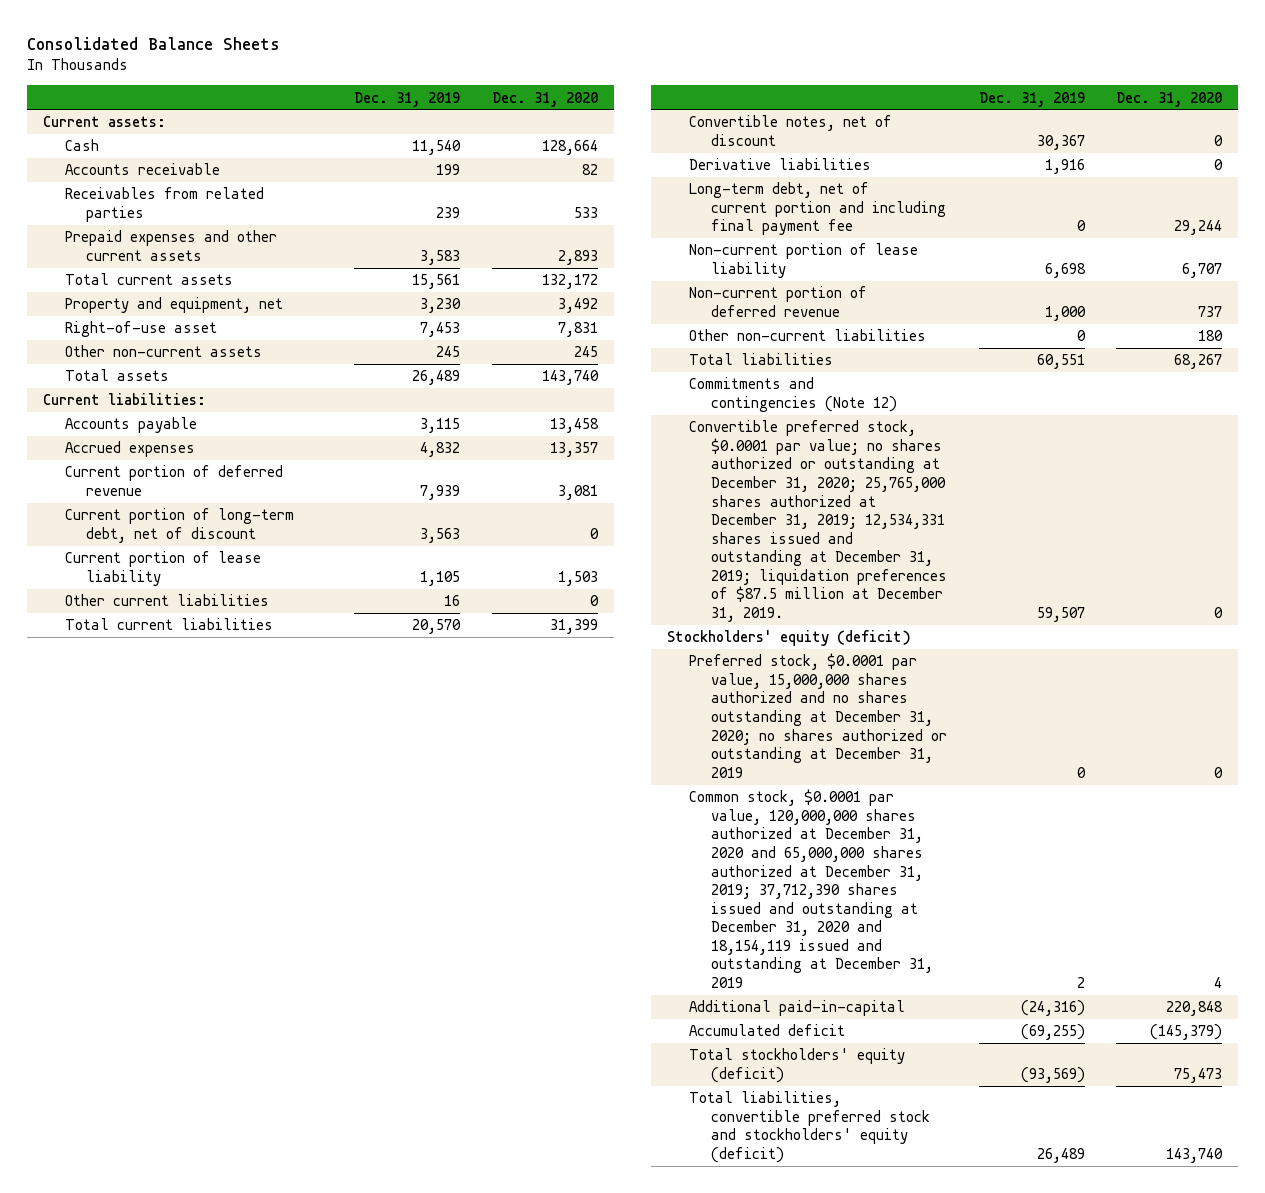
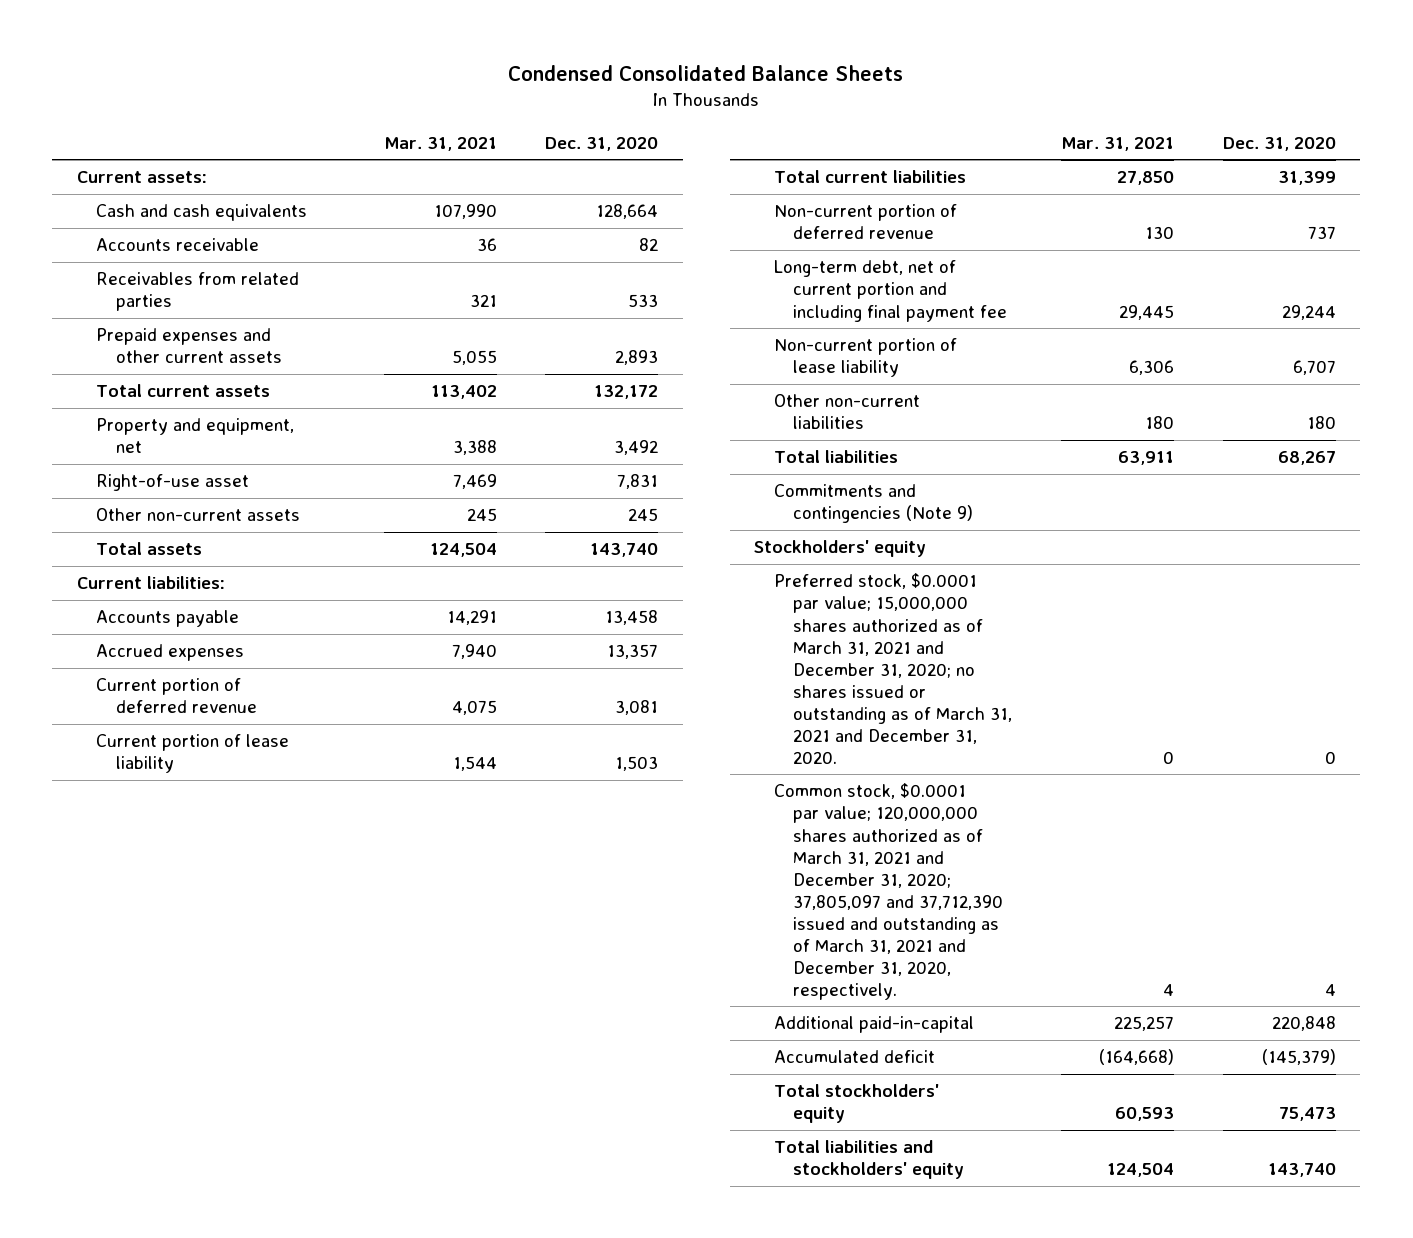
- Consolidated Balance Sheets
+ Condensed Consolidated Balance Sheets
- | Dec. 31, 2019 | Dec. 31, 2020
+ | Mar. 31, 2021 | Dec. 31, 2020
- Cash | 11,540 | 128,664
+ Cash and cash equivalents | 107,990 | 128,664
- Current portion of long-term debt, net of discount | 3,563 | 0
- Other current liabilities | 16 | 0
- Convertible notes, net of discount | 30,367 | 0
- Derivative liabilities | 1,916 | 0
moved up: Non-current portion of deferred revenue | 130 | 737
- Commitments and contingencies (Note 12)
- Convertible preferred stock, $0.0001 par value; no shares authorized or outstanding at December 31, 2020; 25,765,000 shares authorized at December 31, 2019; 12,534,331 shares issued and outstanding at December 31, 2019; liquidation preferences of $87.5 million at December 31, 2019. | 59,507 | 0
- Stockholders' equity (deficit)
- Preferred stock, $0.0001 par value, 15,000,000 shares authorized and no shares outstanding at December 31, 2020; no shares authorized or outstanding at December 31, 2019 | 0 | 0
- Common stock, $0.0001 par value, 120,000,000 shares authorized at December 31, 2020 and 65,000,000 shares authorized at December 31, 2019; 37,712,390 shares issued and outstanding at December 31, 2020 and 18,154,119 issued and outstanding at December 31, 2019 | 2 | 4
+ Commitments and contingencies (Note 9)
+ Stockholders' equity
+ Preferred stock, $0.0001 par value; 15,000,000 shares authorized as of March 31, 2021 and December 31, 2020; no shares issued or outstanding as of March 31, 2021 and December 31, 2020. | 0 | 0
+ Common stock, $0.0001 par value; 120,000,000 shares authorized as of March 31, 2021 and December 31, 2020; 37,805,097 and 37,712,390 issued and outstanding as of March 31, 2021 and December 31, 2020, respectively. | 4 | 4
- Total stockholders' equity (deficit) | (93,569) | 75,473
- Total liabilities, convertible preferred stock and stockholders' equity (deficit) | 26,489 | 143,740
+ Total stockholders' equity | 60,593 | 75,473
+ Total liabilities and stockholders' equity | 124,504 | 143,740

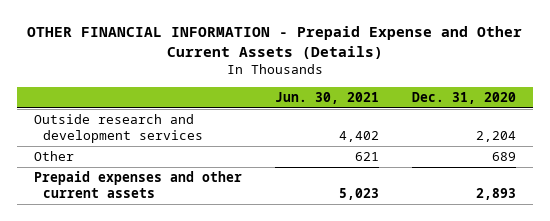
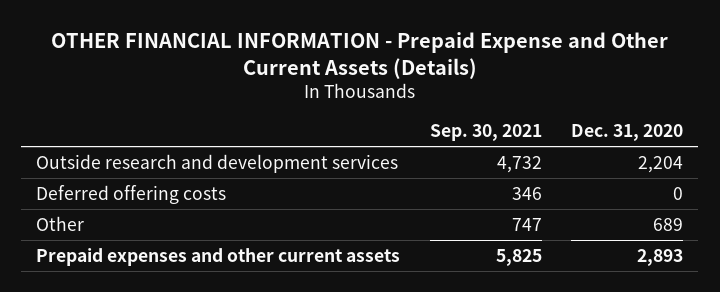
- | Jun. 30, 2021 | Dec. 31, 2020
+ | Sep. 30, 2021 | Dec. 31, 2020
+ Deferred offering costs | 346 | 0

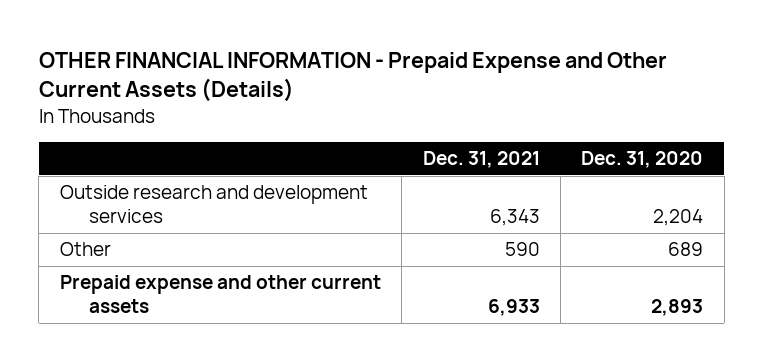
- | Sep. 30, 2021 | Dec. 31, 2020
+ | Dec. 31, 2021 | Dec. 31, 2020
- Deferred offering costs | 346 | 0
- Prepaid expenses and other current assets | 5,825 | 2,893
+ Prepaid expense and other current assets | 6,933 | 2,893

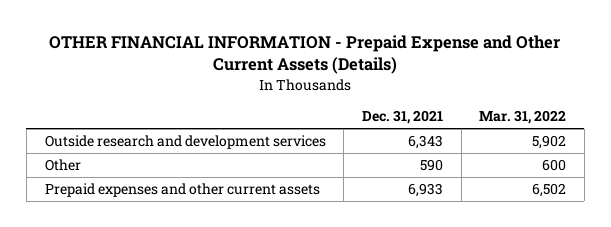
- | Dec. 31, 2021 | Dec. 31, 2020
+ | Dec. 31, 2021 | Mar. 31, 2022
- Prepaid expense and other current assets | 6,933 | 2,893
+ Prepaid expenses and other current assets | 6,933 | 6,502

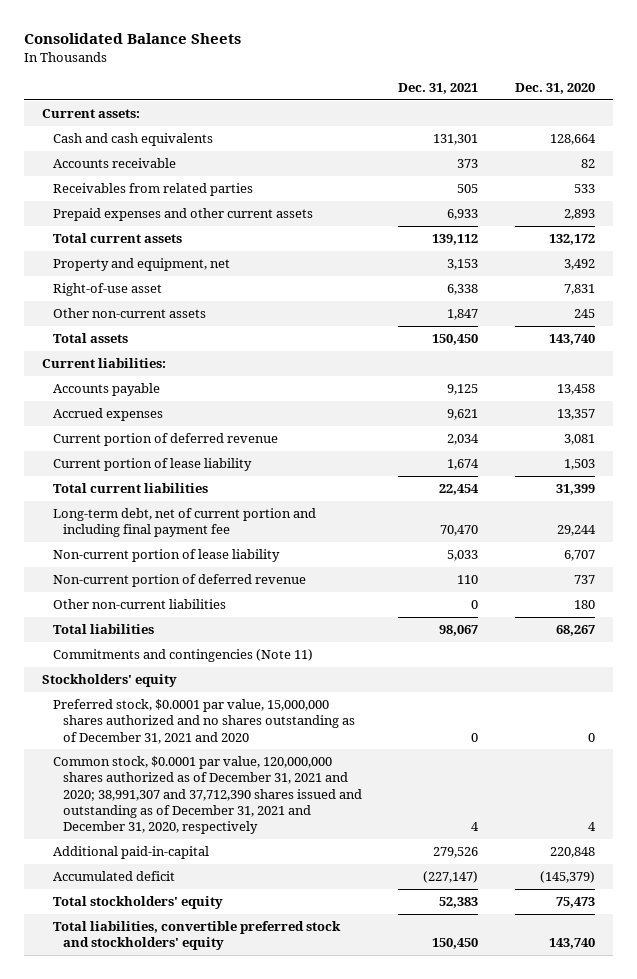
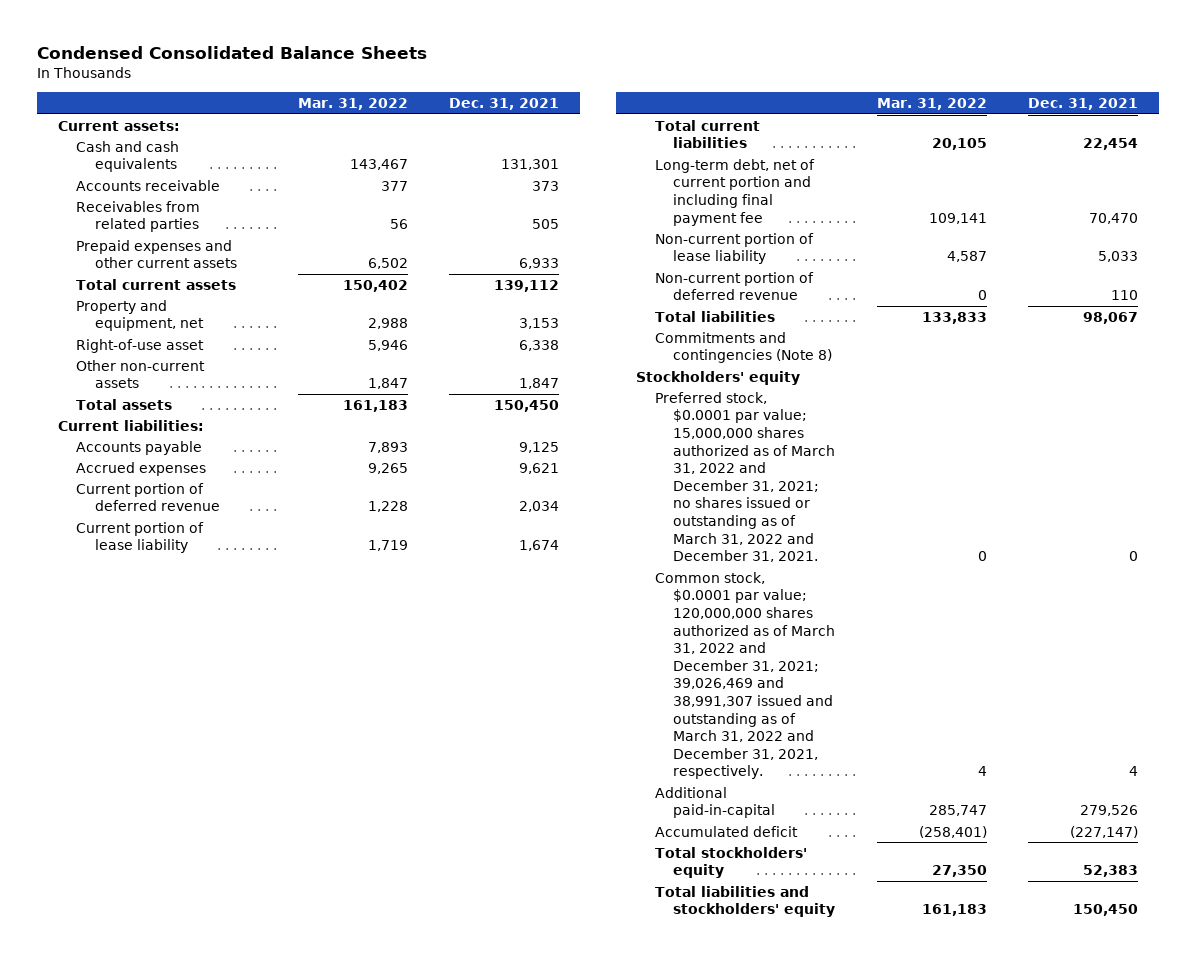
- Consolidated Balance Sheets
+ Condensed Consolidated Balance Sheets
- | Dec. 31, 2021 | Dec. 31, 2020
+ | Mar. 31, 2022 | Dec. 31, 2021
- Other non-current liabilities | 0 | 180
- Commitments and contingencies (Note 11)
+ Commitments and contingencies (Note 8)
- Preferred stock, $0.0001 par value, 15,000,000 shares authorized and no shares outstanding as of December 31, 2021 and 2020 | 0 | 0
- Common stock, $0.0001 par value, 120,000,000 shares authorized as of December 31, 2021 and 2020; 38,991,307 and 37,712,390 shares issued and outstanding as of December 31, 2021 and December 31, 2020, respectively | 4 | 4
+ Preferred stock, $0.0001 par value; 15,000,000 shares authorized as of March 31, 2022 and December 31, 2021; no shares issued or outstanding as of March 31, 2022 and December 31, 2021. | 0 | 0
+ Common stock, $0.0001 par value; 120,000,000 shares authorized as of March 31, 2022 and December 31, 2021; 39,026,469 and 38,991,307 issued and outstanding as of March 31, 2022 and December 31, 2021, respectively. | 4 | 4
- Total liabilities, convertible preferred stock and stockholders' equity | 150,450 | 143,740
+ Total liabilities and stockholders' equity | 161,183 | 150,450

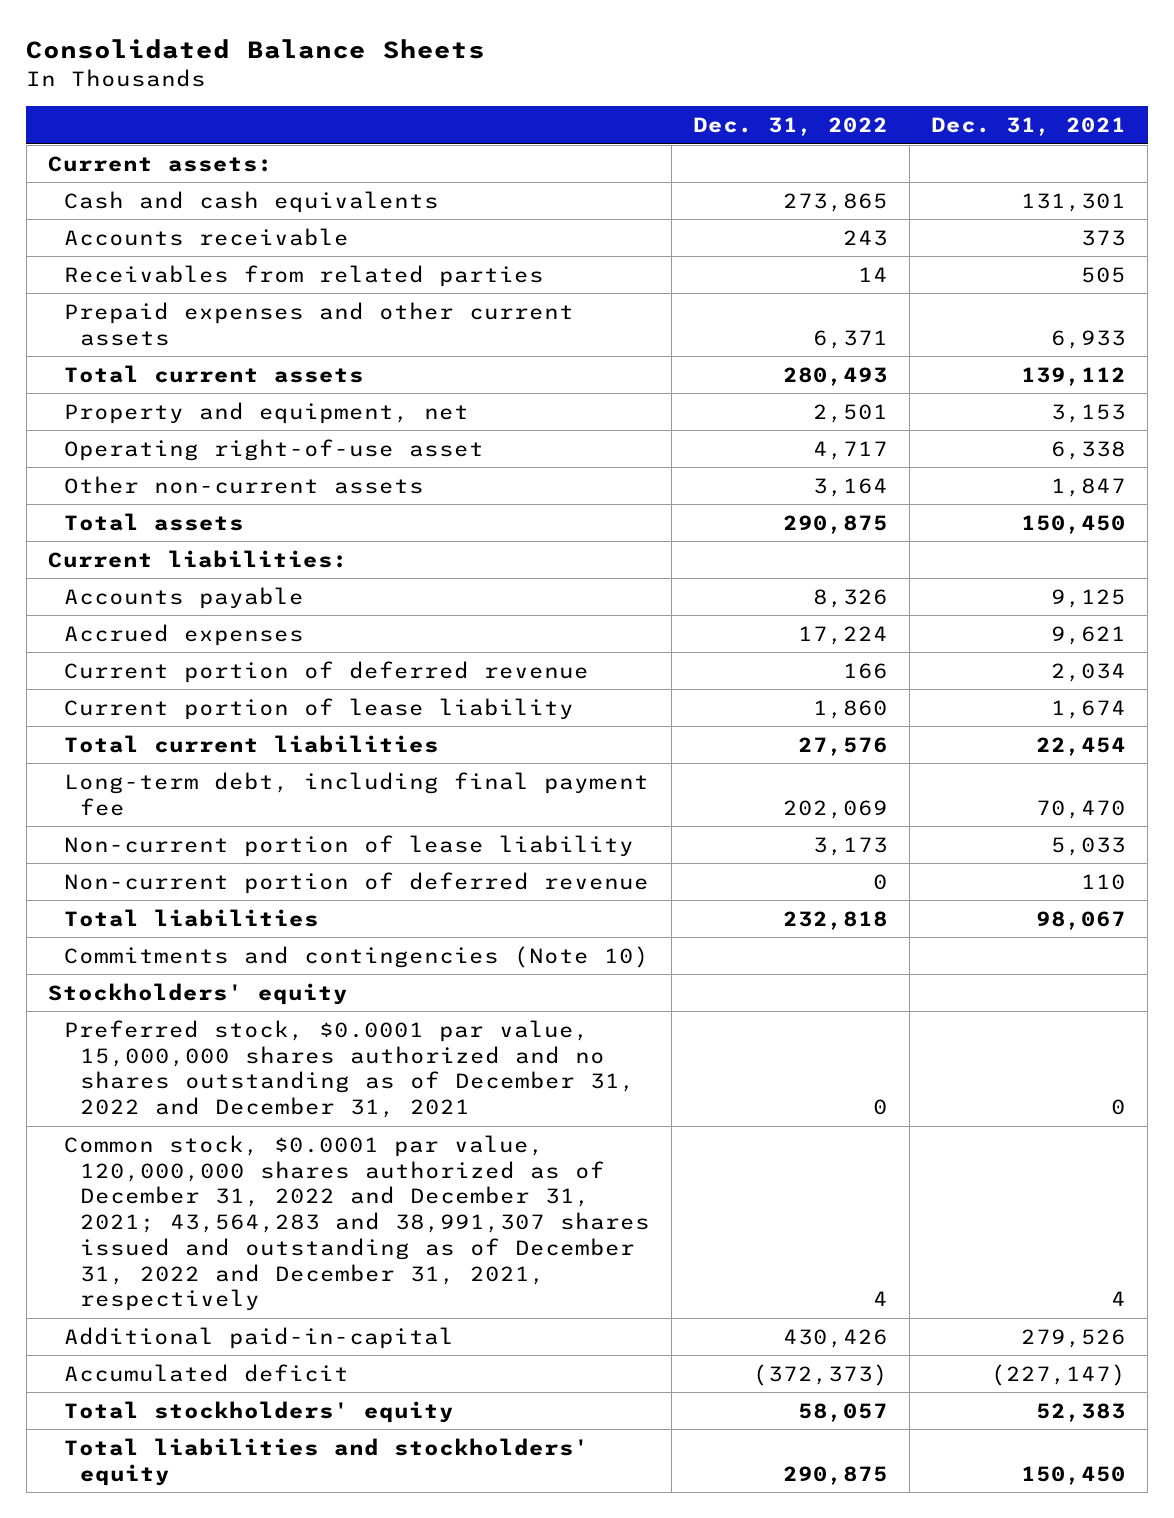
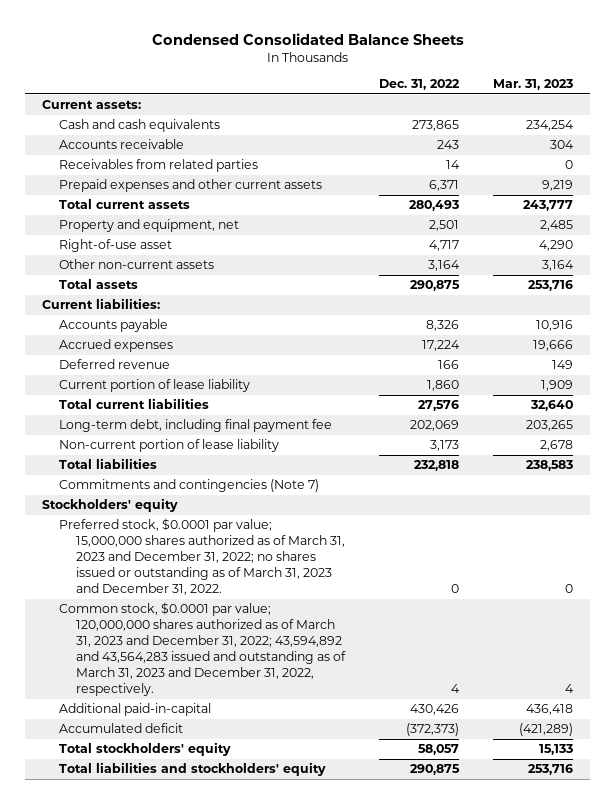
- Consolidated Balance Sheets
+ Condensed Consolidated Balance Sheets
- | Dec. 31, 2022 | Dec. 31, 2021
+ | Dec. 31, 2022 | Mar. 31, 2023
- Operating right-of-use asset | 4,717 | 6,338
+ Right-of-use asset | 4,717 | 4,290
- Current portion of deferred revenue | 166 | 2,034
+ Deferred revenue | 166 | 149
- Non-current portion of deferred revenue | 0 | 110
- Commitments and contingencies (Note 10)
+ Commitments and contingencies (Note 7)
- Preferred stock, $0.0001 par value, 15,000,000 shares authorized and no shares outstanding as of December 31, 2022 and December 31, 2021 | 0 | 0
- Common stock, $0.0001 par value, 120,000,000 shares authorized as of December 31, 2022 and December 31, 2021; 43,564,283 and 38,991,307 shares issued and outstanding as of December 31, 2022 and December 31, 2021, respectively | 4 | 4
+ Preferred stock, $0.0001 par value; 15,000,000 shares authorized as of March 31, 2023 and December 31, 2022; no shares issued or outstanding as of March 31, 2023 and December 31, 2022. | 0 | 0
+ Common stock, $0.0001 par value; 120,000,000 shares authorized as of March 31, 2023 and December 31, 2022; 43,594,892 and 43,564,283 issued and outstanding as of March 31, 2023 and December 31, 2022, respectively. | 4 | 4

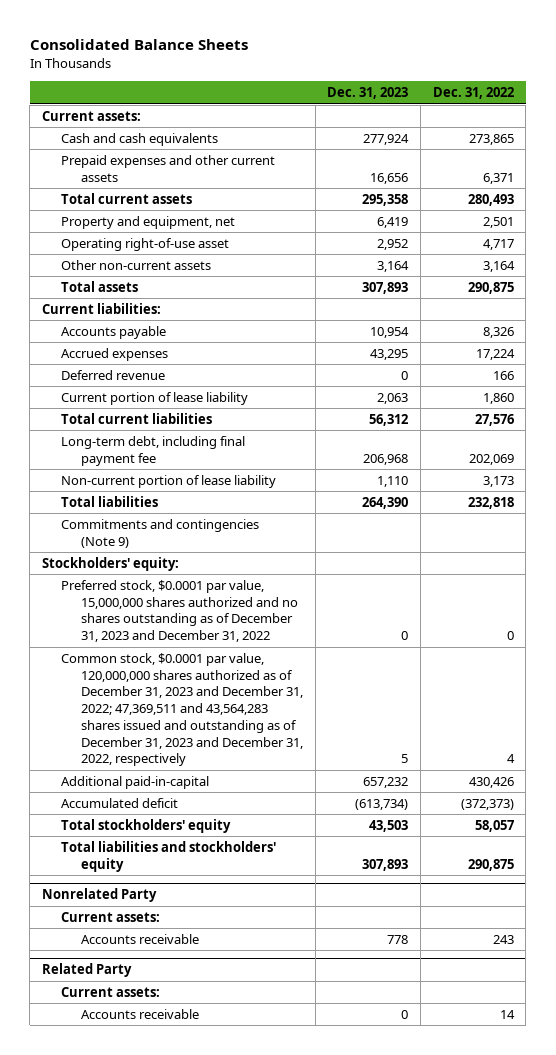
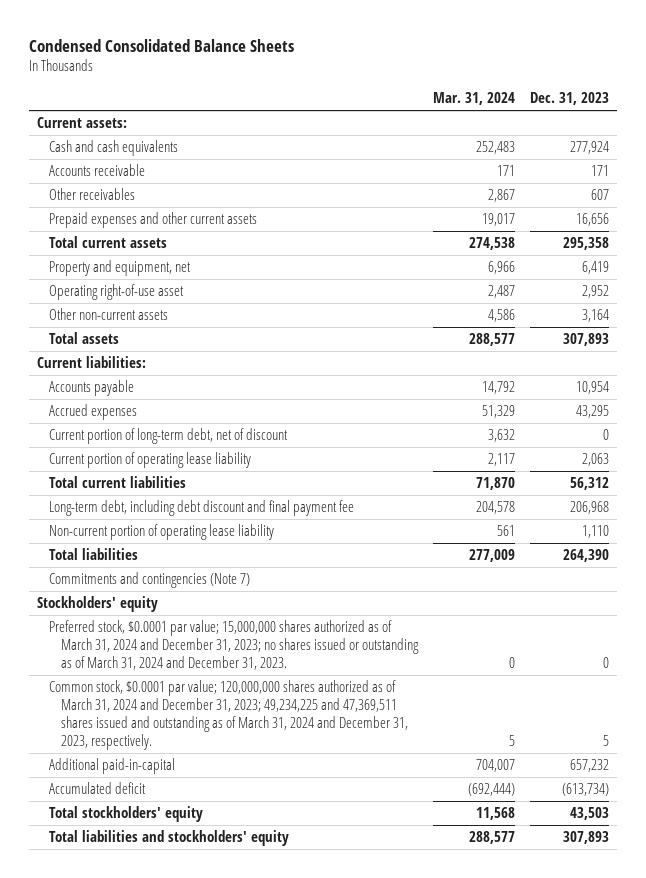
- Consolidated Balance Sheets
+ Condensed Consolidated Balance Sheets
- | Dec. 31, 2023 | Dec. 31, 2022
+ | Mar. 31, 2024 | Dec. 31, 2023
+ Accounts receivable | 171 | 171
+ Other receivables | 2,867 | 607
- Deferred revenue | 0 | 166
- Current portion of lease liability | 2,063 | 1,860
+ Current portion of long-term debt, net of discount | 3,632 | 0
+ Current portion of operating lease liability | 2,117 | 2,063
- Long-term debt, including final payment fee | 206,968 | 202,069
- Non-current portion of lease liability | 1,110 | 3,173
+ Long-term debt, including debt discount and final payment fee | 204,578 | 206,968
+ Non-current portion of operating lease liability | 561 | 1,110
- Commitments and contingencies (Note 9)
- Stockholders' equity:
- Preferred stock, $0.0001 par value, 15,000,000 shares authorized and no shares outstanding as of December 31, 2023 and December 31, 2022 | 0 | 0
- Common stock, $0.0001 par value, 120,000,000 shares authorized as of December 31, 2023 and December 31, 2022; 47,369,511 and 43,564,283 shares issued and outstanding as of December 31, 2023 and December 31, 2022, respectively | 5 | 4
+ Commitments and contingencies (Note 7)
+ Stockholders' equity
+ Preferred stock, $0.0001 par value; 15,000,000 shares authorized as of March 31, 2024 and December 31, 2023; no shares issued or outstanding as of March 31, 2024 and December 31, 2023. | 0 | 0
+ Common stock, $0.0001 par value; 120,000,000 shares authorized as of March 31, 2024 and December 31, 2023; 49,234,225 and 47,369,511 shares issued and outstanding as of March 31, 2024 and December 31, 2023, respectively. | 5 | 5
- Nonrelated Party
- Current assets:
- Accounts receivable | 778 | 243
- Related Party
- Current assets:
- Accounts receivable | 0 | 14

